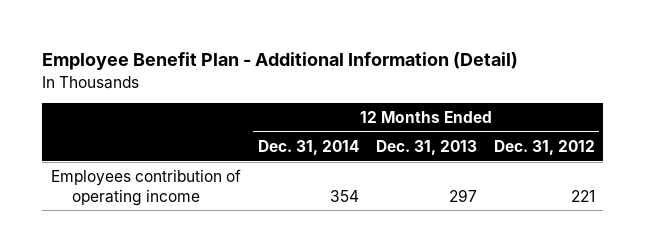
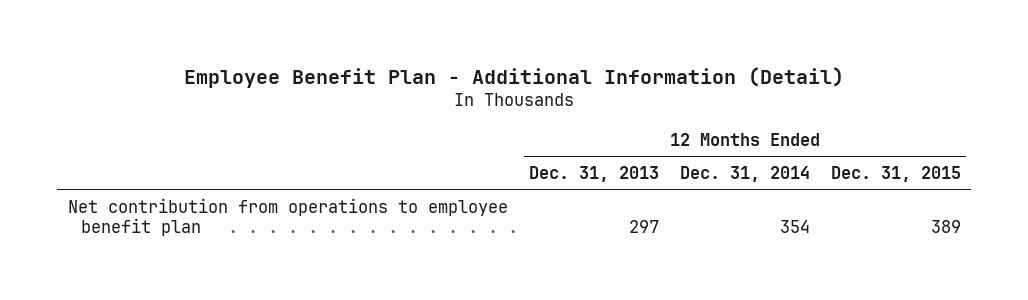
- | 12 Months Ended Dec. 31, 2014 | 12 Months Ended Dec. 31, 2013 | 12 Months Ended Dec. 31, 2012
+ | 12 Months Ended Dec. 31, 2013 | 12 Months Ended Dec. 31, 2014 | 12 Months Ended Dec. 31, 2015
- Employees contribution of operating income | 354 | 297 | 221
+ Net contribution from operations to employee benefit plan | 297 | 354 | 389

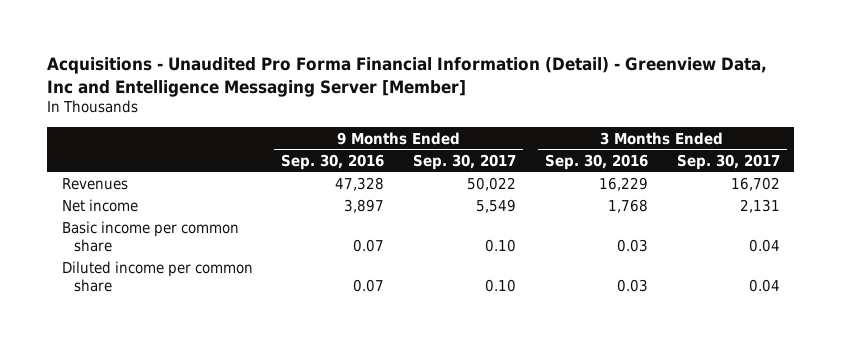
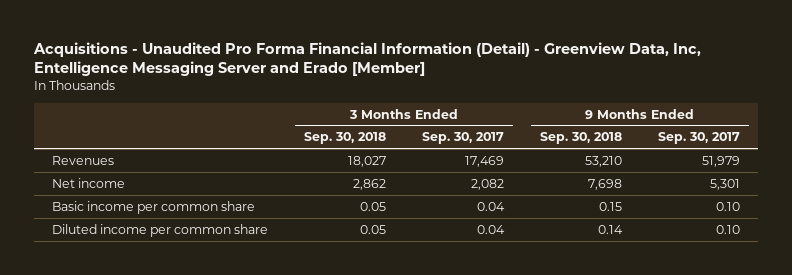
- Acquisitions - Unaudited Pro Forma Financial Information (Detail) - Greenview Data, Inc and Entelligence Messaging Server [Member]
+ Acquisitions - Unaudited Pro Forma Financial Information (Detail) - Greenview Data, Inc, Entelligence Messaging Server and Erado [Member]
- | 9 Months Ended Sep. 30, 2016 | 9 Months Ended Sep. 30, 2017 | 3 Months Ended Sep. 30, 2016 | 3 Months Ended Sep. 30, 2017
+ | 3 Months Ended Sep. 30, 2018 | 3 Months Ended Sep. 30, 2017 | 9 Months Ended Sep. 30, 2018 | 9 Months Ended Sep. 30, 2017
- Revenues | 47,328 | 50,022 | 16,229 | 16,702
- Net income | 3,897 | 5,549 | 1,768 | 2,131
+ Revenues | 18,027 | 17,469 | 53,210 | 51,979
+ Net income | 2,862 | 2,082 | 7,698 | 5,301

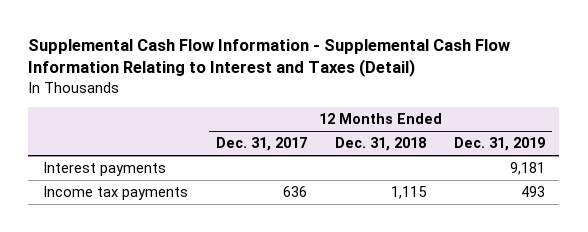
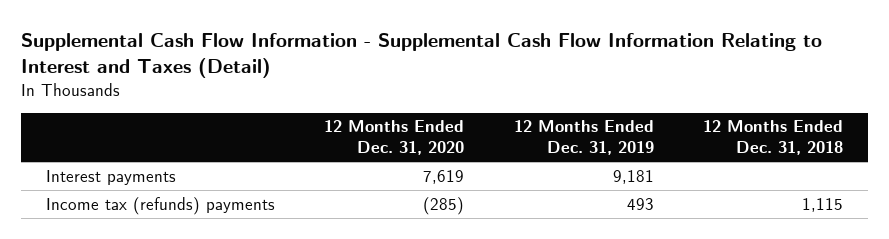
- | 12 Months Ended Dec. 31, 2017 | 12 Months Ended Dec. 31, 2018 | 12 Months Ended Dec. 31, 2019
+ | 12 Months Ended Dec. 31, 2020 | 12 Months Ended Dec. 31, 2019 | 12 Months Ended Dec. 31, 2018
- Income tax payments | 636 | 1,115 | 493
+ Income tax (refunds) payments | (285) | 493 | 1,115

